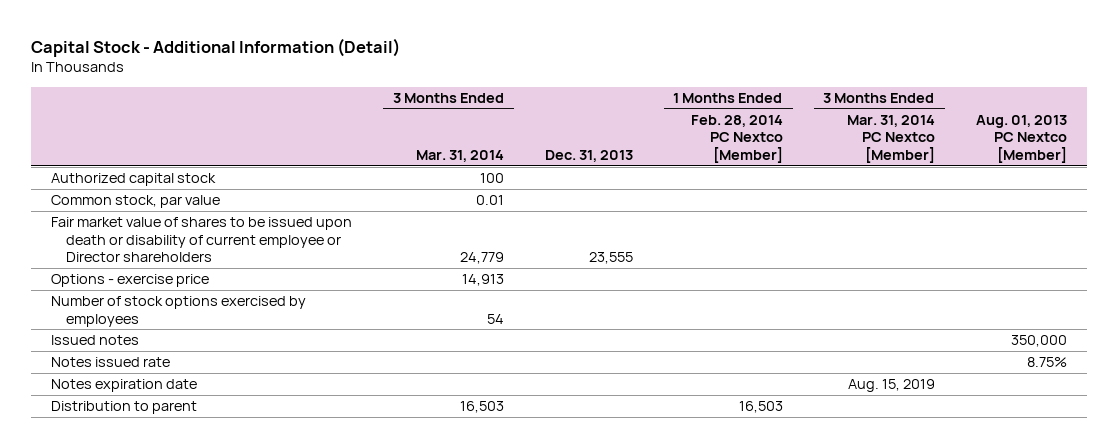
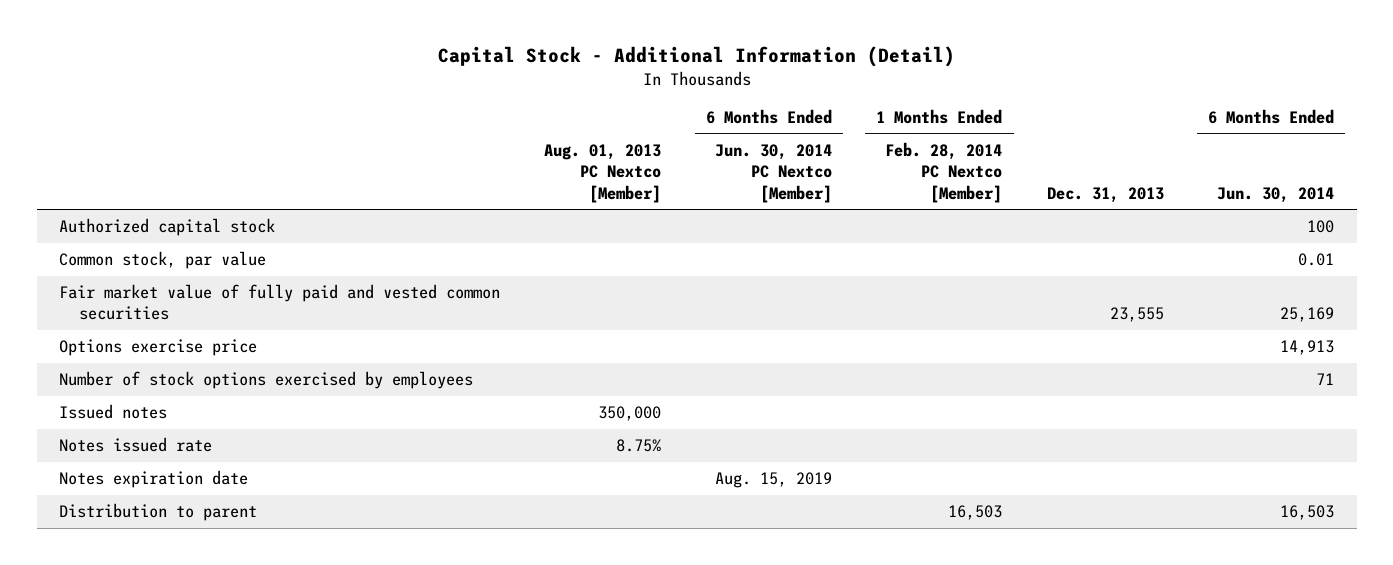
- | 3 Months Ended Mar. 31, 2014 | Dec. 31, 2013 | 1 Months Ended Feb. 28, 2014 PC Nextco [Member] | 3 Months Ended Mar. 31, 2014 PC Nextco [Member] | Aug. 01, 2013 PC Nextco [Member]
+ | Aug. 01, 2013 PC Nextco [Member] | 6 Months Ended Jun. 30, 2014 PC Nextco [Member] | 1 Months Ended Feb. 28, 2014 PC Nextco [Member] | Dec. 31, 2013 | 6 Months Ended Jun. 30, 2014
- Fair market value of shares to be issued upon death or disability of current employee or Director shareholders | 24,779 | 23,555 | | |
- Options - exercise price | 14,913 | | | |
+ Fair market value of fully paid and vested common securities | | | | 23,555 | 25,169
+ Options exercise price | | | | | 14,913

